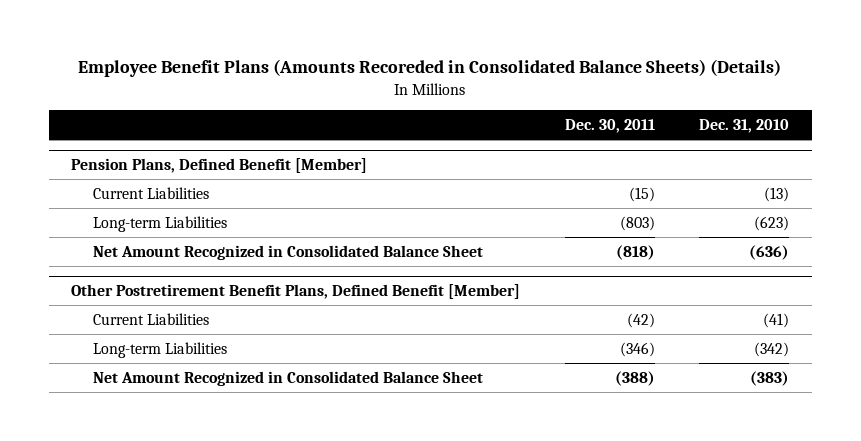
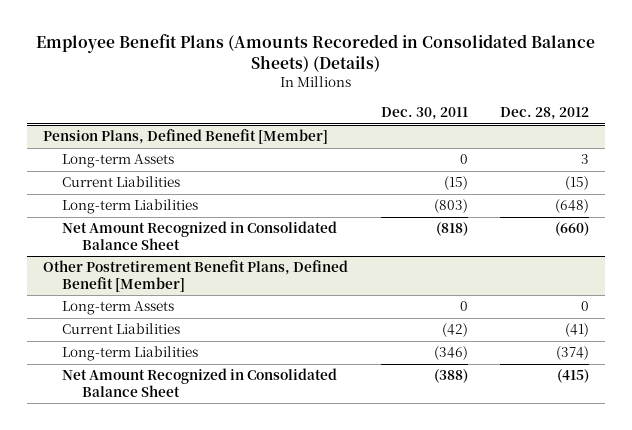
- | Dec. 30, 2011 | Dec. 31, 2010
+ | Dec. 30, 2011 | Dec. 28, 2012
@ Pension Plans, Defined Benefit [Member]
+ Long-term Assets | 0 | 3
@ Other Postretirement Benefit Plans, Defined Benefit [Member]
+ Long-term Assets | 0 | 0

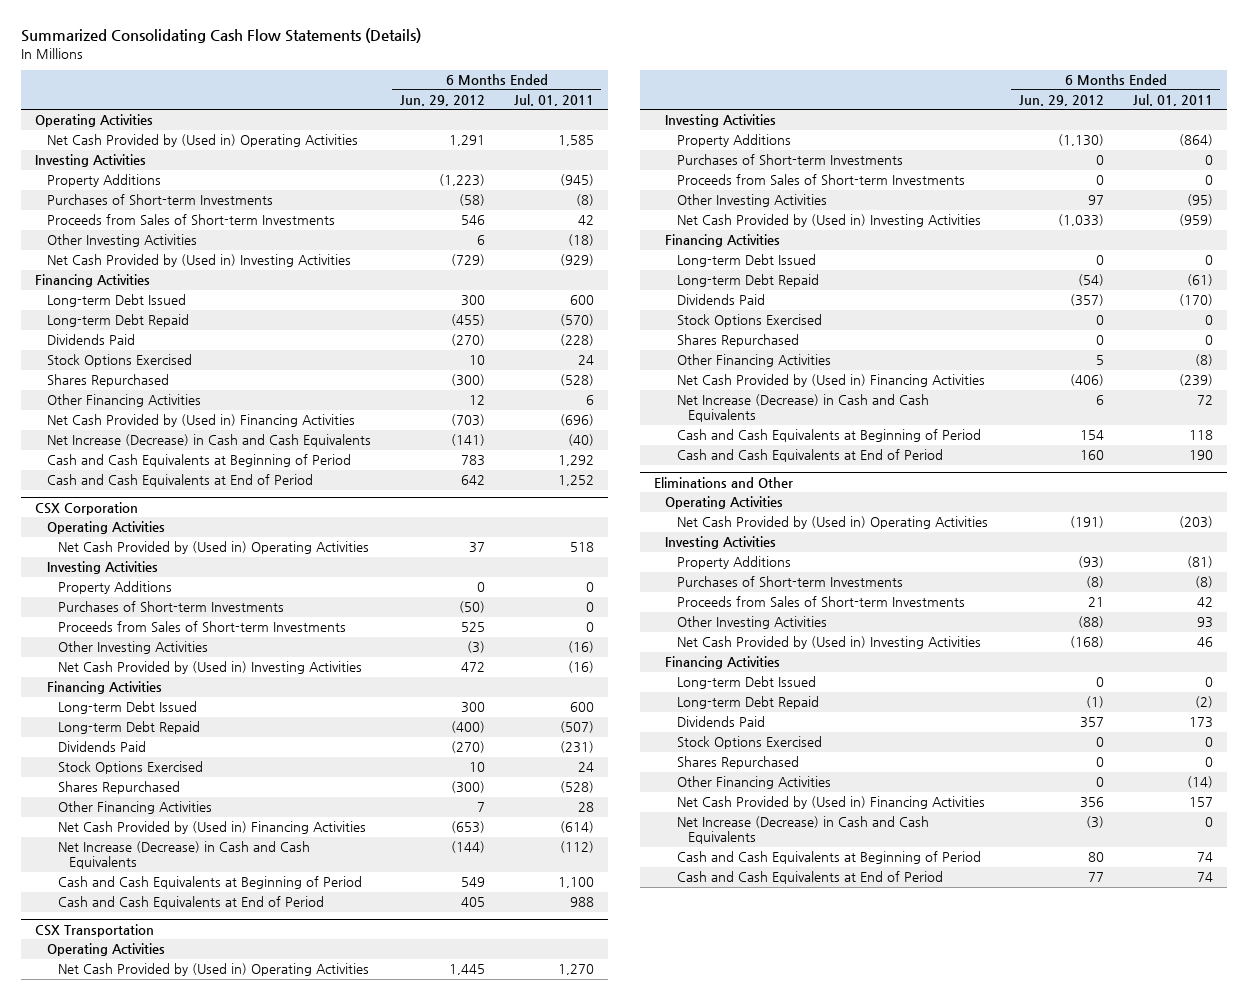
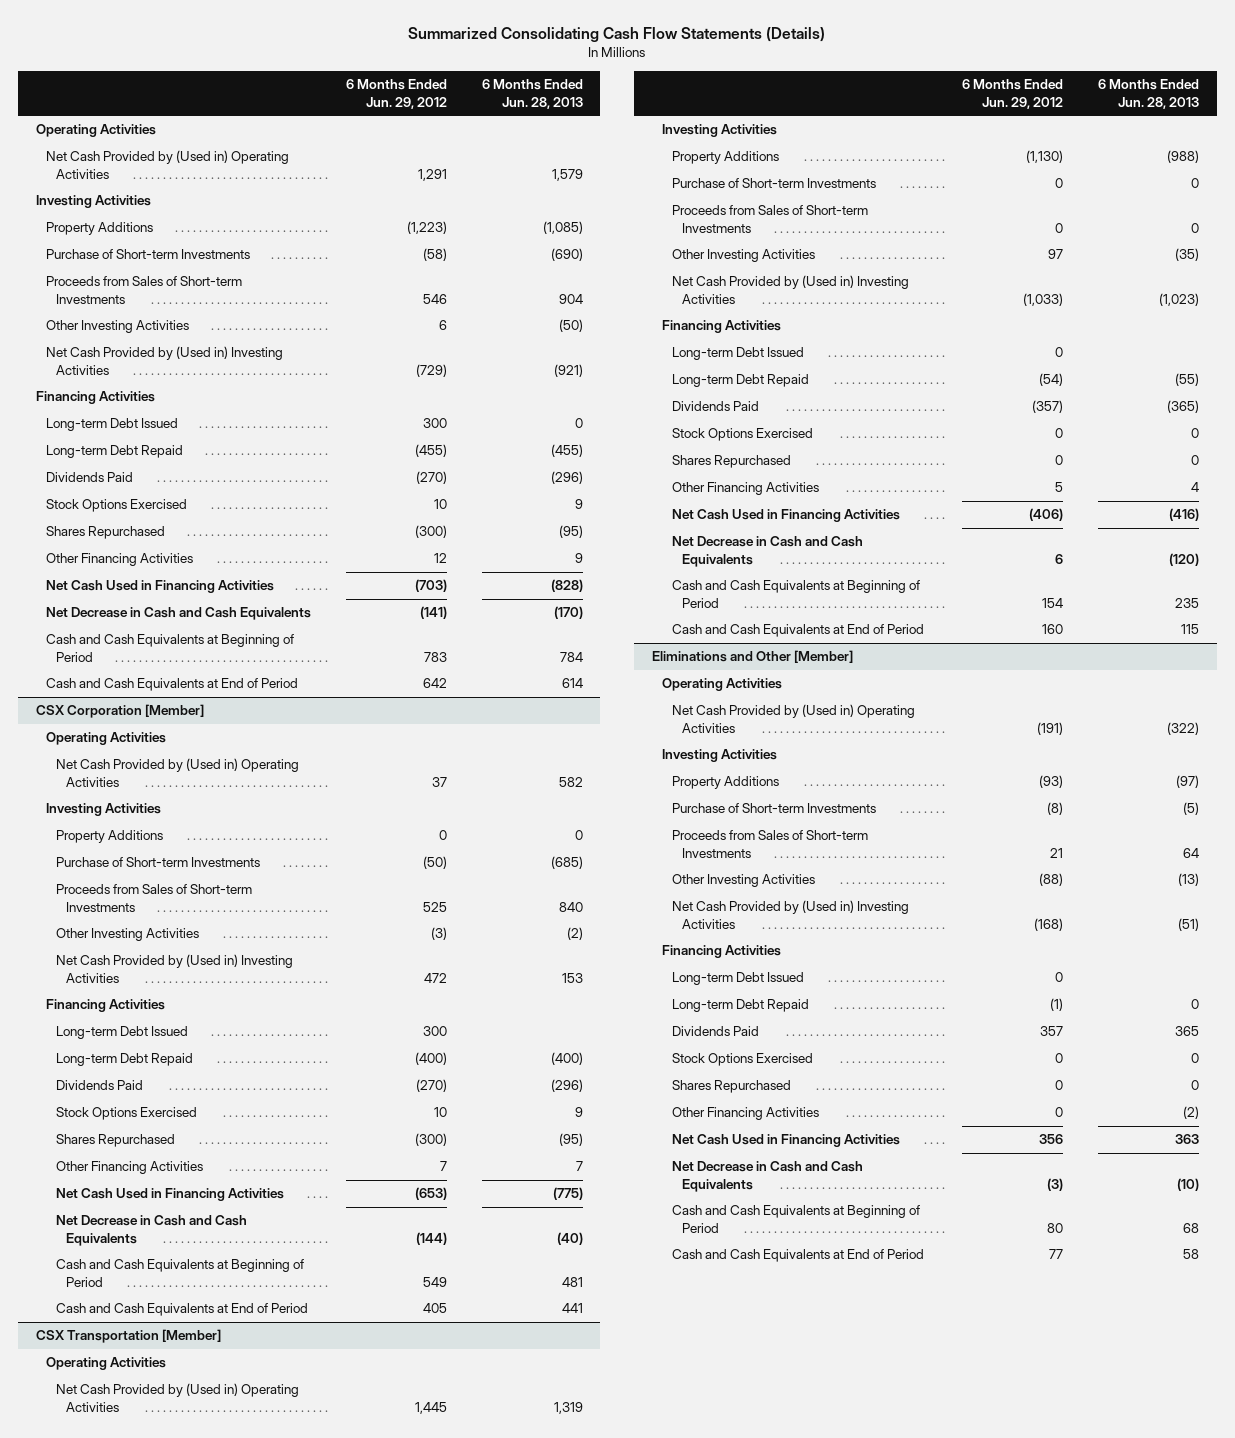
- | 6 Months Ended Jun. 29, 2012 | 6 Months Ended Jul. 01, 2011
+ | 6 Months Ended Jun. 29, 2012 | 6 Months Ended Jun. 28, 2013
- Purchases of Short-term Investments | (58) | (8)
+ Purchase of Short-term Investments | (58) | (690)
- Net Cash Provided by (Used in) Financing Activities | (703) | (696)
- Net Increase (Decrease) in Cash and Cash Equivalents | (141) | (40)
+ Net Cash Used in Financing Activities | (703) | (828)
+ Net Decrease in Cash and Cash Equivalents | (141) | (170)
- CSX Corporation
+ CSX Corporation [Member]
- Purchases of Short-term Investments | (50) | 0
+ Purchase of Short-term Investments | (50) | (685)
- Net Cash Provided by (Used in) Financing Activities | (653) | (614)
- Net Increase (Decrease) in Cash and Cash Equivalents | (144) | (112)
+ Net Cash Used in Financing Activities | (653) | (775)
+ Net Decrease in Cash and Cash Equivalents | (144) | (40)
- CSX Transportation
+ CSX Transportation [Member]
- Purchases of Short-term Investments | 0 | 0
+ Purchase of Short-term Investments | 0 | 0
- Net Cash Provided by (Used in) Financing Activities | (406) | (239)
- Net Increase (Decrease) in Cash and Cash Equivalents | 6 | 72
+ Net Cash Used in Financing Activities | (406) | (416)
+ Net Decrease in Cash and Cash Equivalents | 6 | (120)
- Eliminations and Other
+ Eliminations and Other [Member]
- Purchases of Short-term Investments | (8) | (8)
+ Purchase of Short-term Investments | (8) | (5)
- Net Cash Provided by (Used in) Financing Activities | 356 | 157
- Net Increase (Decrease) in Cash and Cash Equivalents | (3) | 0
+ Net Cash Used in Financing Activities | 356 | 363
+ Net Decrease in Cash and Cash Equivalents | (3) | (10)

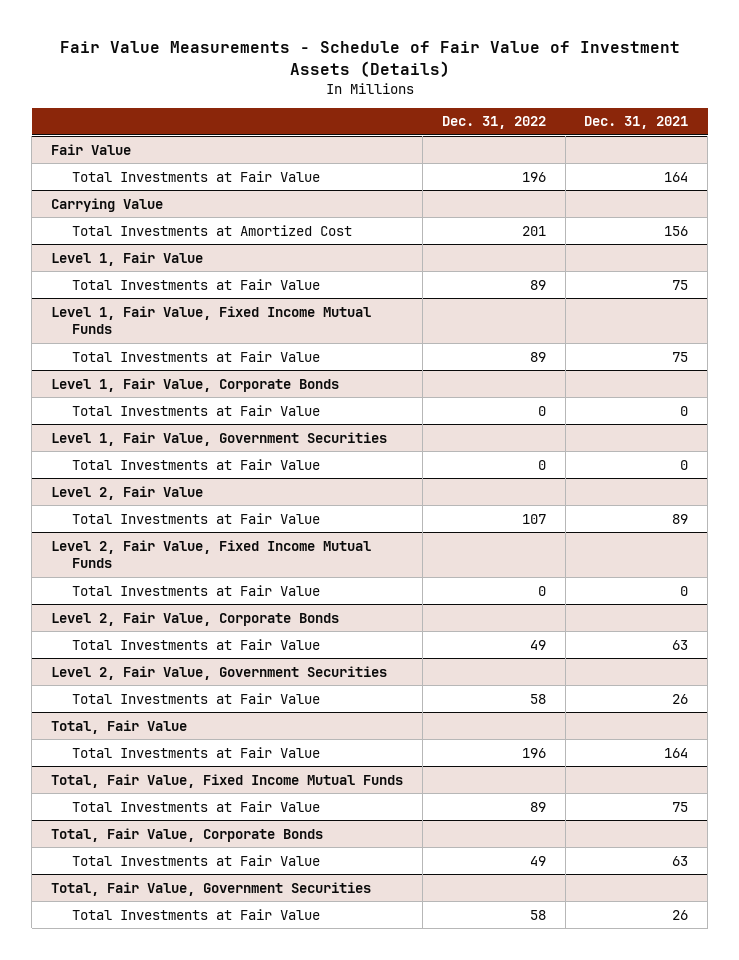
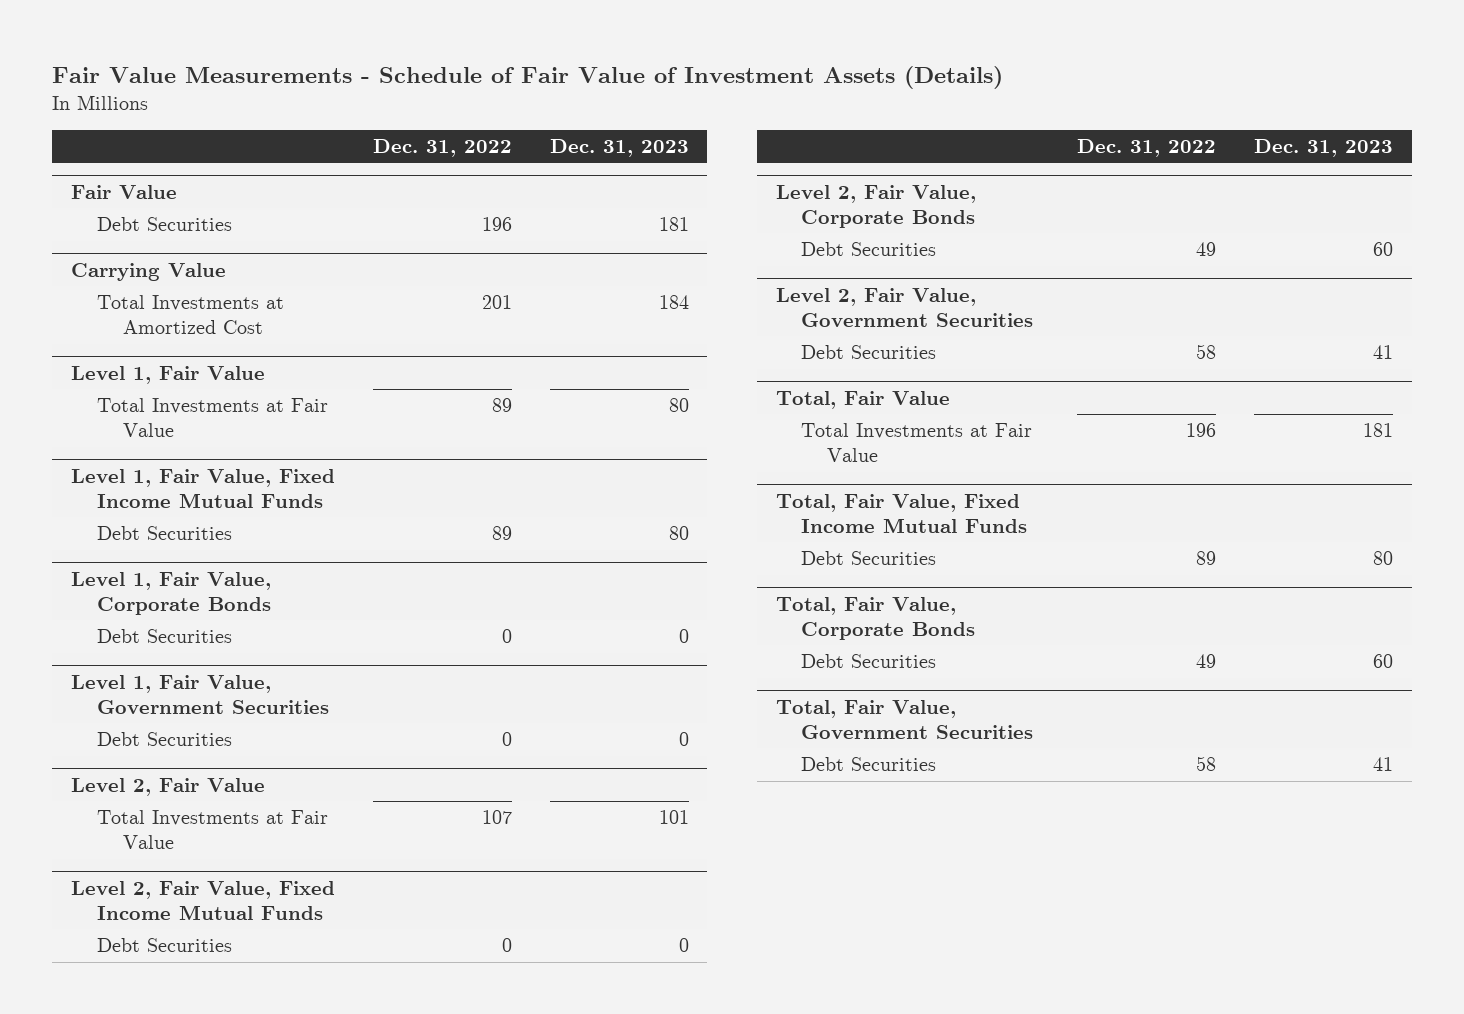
- | Dec. 31, 2022 | Dec. 31, 2021
+ | Dec. 31, 2022 | Dec. 31, 2023
@ Fair Value
- Total Investments at Fair Value | 196 | 164
+ Debt Securities | 196 | 181
@ Level 1, Fair Value, Fixed Income Mutual Funds
- Total Investments at Fair Value | 89 | 75
+ Debt Securities | 89 | 80
@ Level 1, Fair Value, Corporate Bonds
- Total Investments at Fair Value | 0 | 0
+ Debt Securities | 0 | 0
@ Level 1, Fair Value, Government Securities
- Total Investments at Fair Value | 0 | 0
+ Debt Securities | 0 | 0
@ Level 2, Fair Value, Fixed Income Mutual Funds
- Total Investments at Fair Value | 0 | 0
+ Debt Securities | 0 | 0
@ Level 2, Fair Value, Corporate Bonds
- Total Investments at Fair Value | 49 | 63
+ Debt Securities | 49 | 60
@ Level 2, Fair Value, Government Securities
- Total Investments at Fair Value | 58 | 26
+ Debt Securities | 58 | 41
@ Total, Fair Value, Fixed Income Mutual Funds
- Total Investments at Fair Value | 89 | 75
+ Debt Securities | 89 | 80
@ Total, Fair Value, Corporate Bonds
- Total Investments at Fair Value | 49 | 63
+ Debt Securities | 49 | 60
@ Total, Fair Value, Government Securities
- Total Investments at Fair Value | 58 | 26
+ Debt Securities | 58 | 41

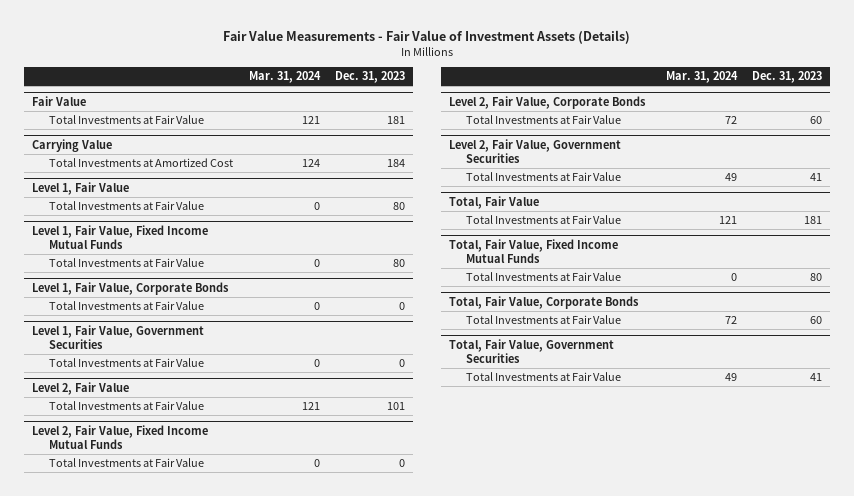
- Fair Value Measurements - Schedule of Fair Value of Investment Assets (Details)
+ Fair Value Measurements - Fair Value of Investment Assets (Details)
- | Dec. 31, 2022 | Dec. 31, 2023
+ | Mar. 31, 2024 | Dec. 31, 2023
@ Fair Value
- Debt Securities | 196 | 181
+ Total Investments at Fair Value | 121 | 181
@ Level 1, Fair Value, Fixed Income Mutual Funds
- Debt Securities | 89 | 80
+ Total Investments at Fair Value | 0 | 80
@ Level 1, Fair Value, Corporate Bonds
- Debt Securities | 0 | 0
+ Total Investments at Fair Value | 0 | 0
@ Level 1, Fair Value, Government Securities
- Debt Securities | 0 | 0
+ Total Investments at Fair Value | 0 | 0
@ Level 2, Fair Value, Fixed Income Mutual Funds
- Debt Securities | 0 | 0
+ Total Investments at Fair Value | 0 | 0
@ Level 2, Fair Value, Corporate Bonds
- Debt Securities | 49 | 60
+ Total Investments at Fair Value | 72 | 60
@ Level 2, Fair Value, Government Securities
- Debt Securities | 58 | 41
+ Total Investments at Fair Value | 49 | 41
@ Total, Fair Value, Fixed Income Mutual Funds
- Debt Securities | 89 | 80
+ Total Investments at Fair Value | 0 | 80
@ Total, Fair Value, Corporate Bonds
- Debt Securities | 49 | 60
+ Total Investments at Fair Value | 72 | 60
@ Total, Fair Value, Government Securities
- Debt Securities | 58 | 41
+ Total Investments at Fair Value | 49 | 41

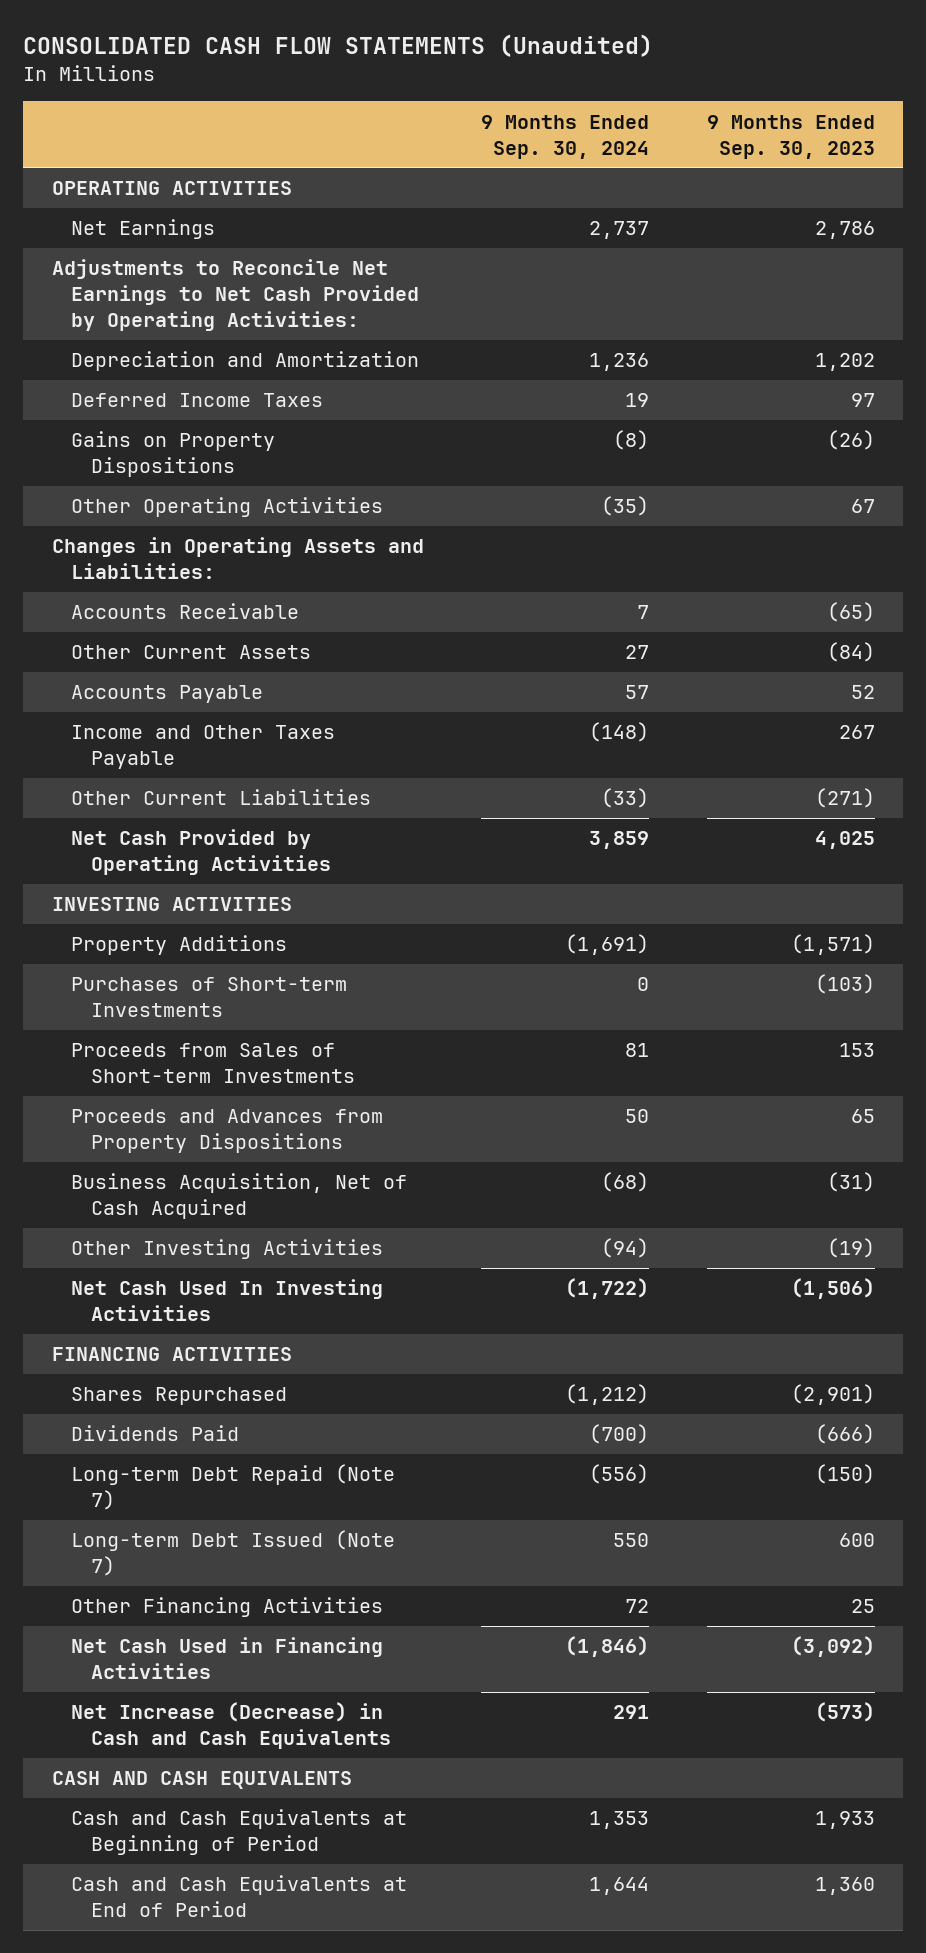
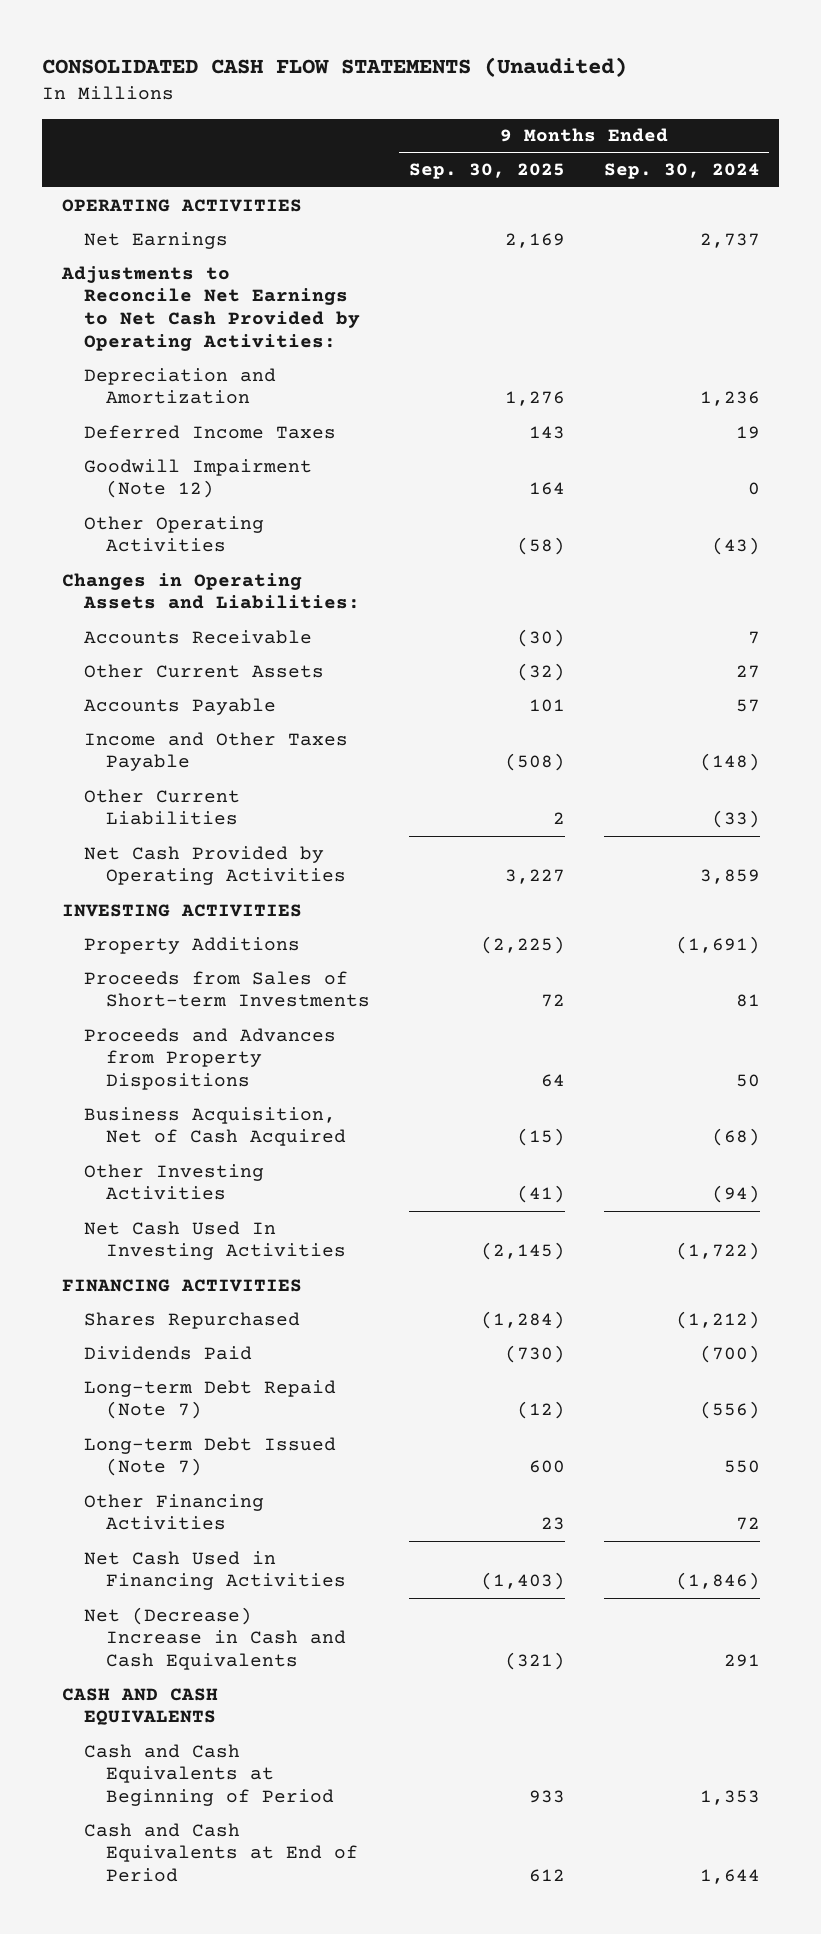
- | 9 Months Ended Sep. 30, 2024 | 9 Months Ended Sep. 30, 2023
+ | 9 Months Ended Sep. 30, 2025 | 9 Months Ended Sep. 30, 2024
- Gains on Property Dispositions | (8) | (26)
- Other Operating Activities | (35) | 67
+ Goodwill Impairment (Note 12) | 164 | 0
+ Other Operating Activities | (58) | (43)
- Purchases of Short-term Investments | 0 | (103)
- Net Increase (Decrease) in Cash and Cash Equivalents | 291 | (573)
+ Net (Decrease) Increase in Cash and Cash Equivalents | (321) | 291

